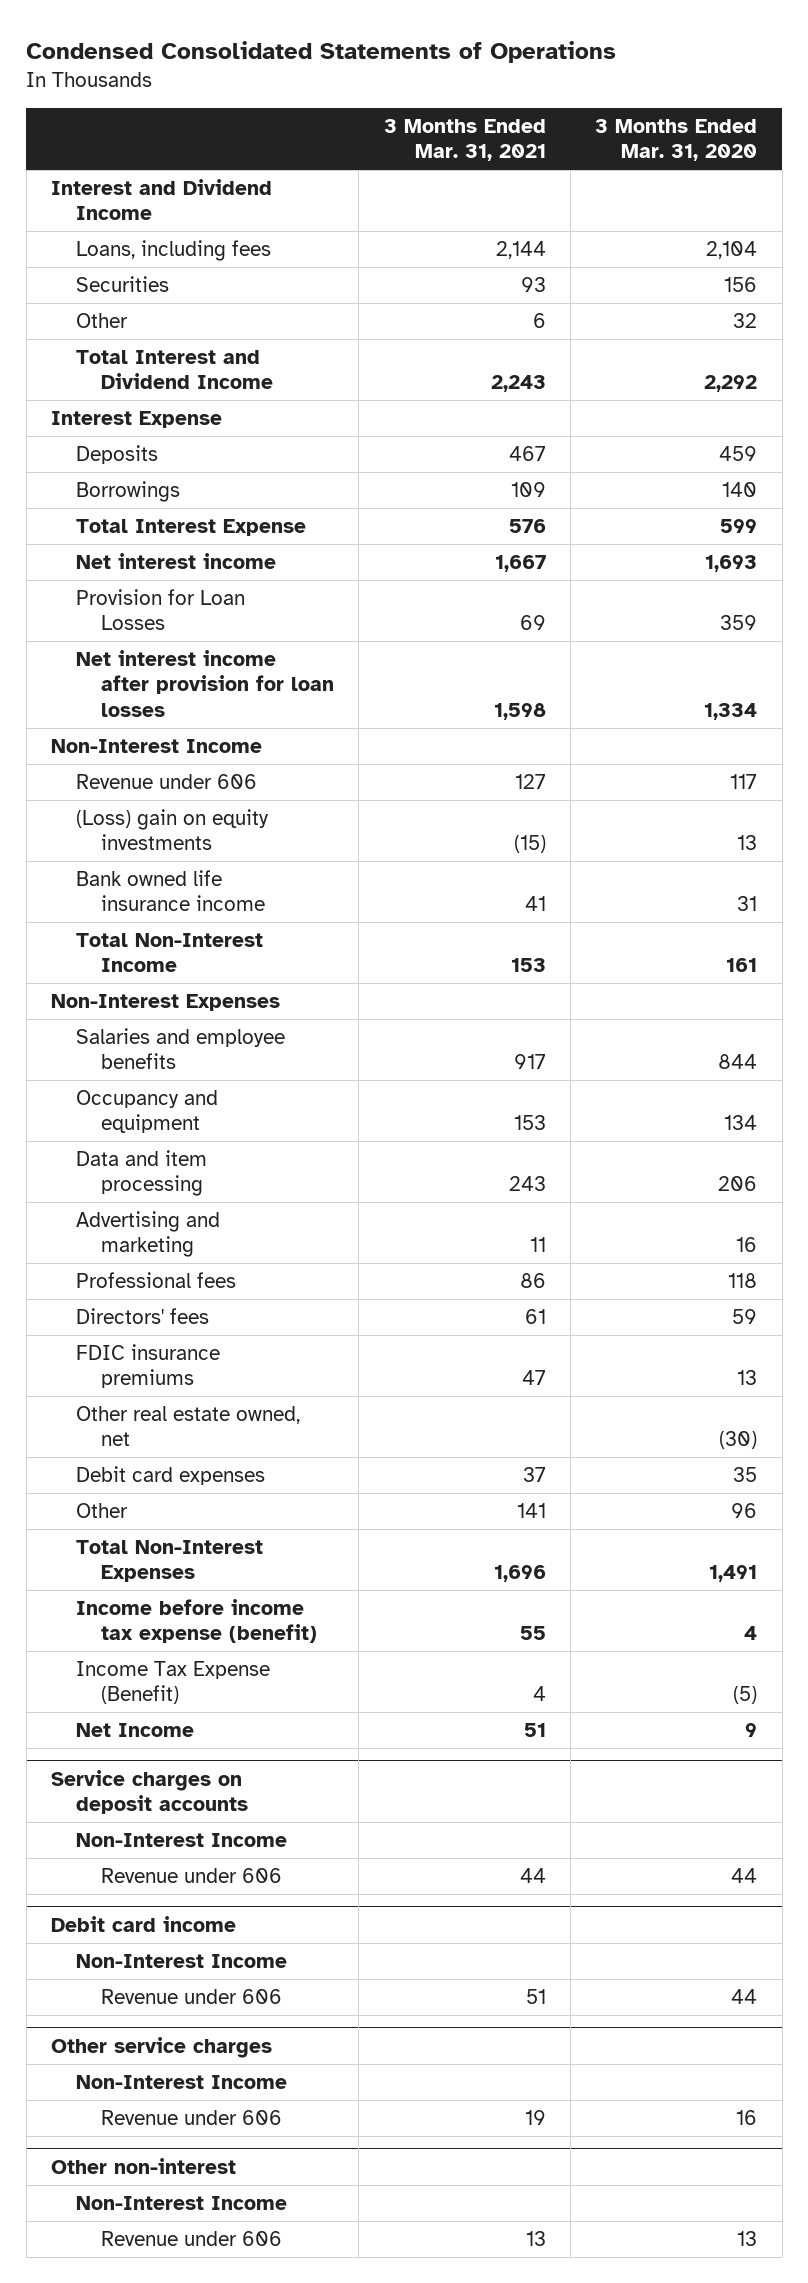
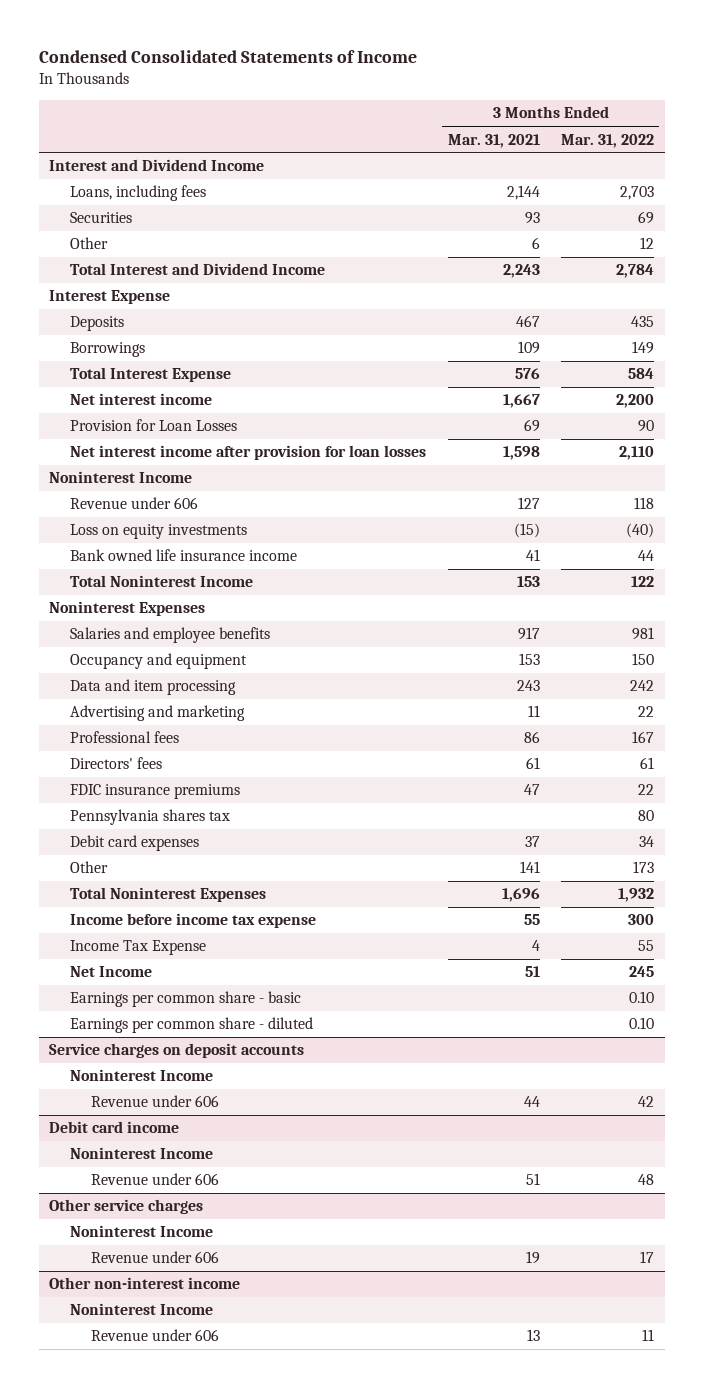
- Condensed Consolidated Statements of Operations
+ Condensed Consolidated Statements of Income
- | 3 Months Ended Mar. 31, 2021 | 3 Months Ended Mar. 31, 2020
+ | 3 Months Ended Mar. 31, 2021 | 3 Months Ended Mar. 31, 2022
- Non-Interest Income
+ Noninterest Income
- (Loss) gain on equity investments | (15) | 13
+ Loss on equity investments | (15) | (40)
- Total Non-Interest Income | 153 | 161
- Non-Interest Expenses
+ Total Noninterest Income | 153 | 122
+ Noninterest Expenses
- Other real estate owned, net | | (30)
+ Pennsylvania shares tax | | 80
- Total Non-Interest Expenses | 1,696 | 1,491
- Income before income tax expense (benefit) | 55 | 4
- Income Tax Expense (Benefit) | 4 | (5)
+ Total Noninterest Expenses | 1,696 | 1,932
+ Income before income tax expense | 55 | 300
+ Income Tax Expense | 4 | 55
+ Earnings per common share - basic | | 0.10
+ Earnings per common share - diluted | | 0.10
@ Service charges on deposit accounts
- Non-Interest Income
+ Noninterest Income
@ Debit card income
- Non-Interest Income
+ Noninterest Income
@ Other service charges
- Non-Interest Income
+ Noninterest Income
- Other non-interest
- Non-Interest Income
+ Other non-interest income
+ Noninterest Income

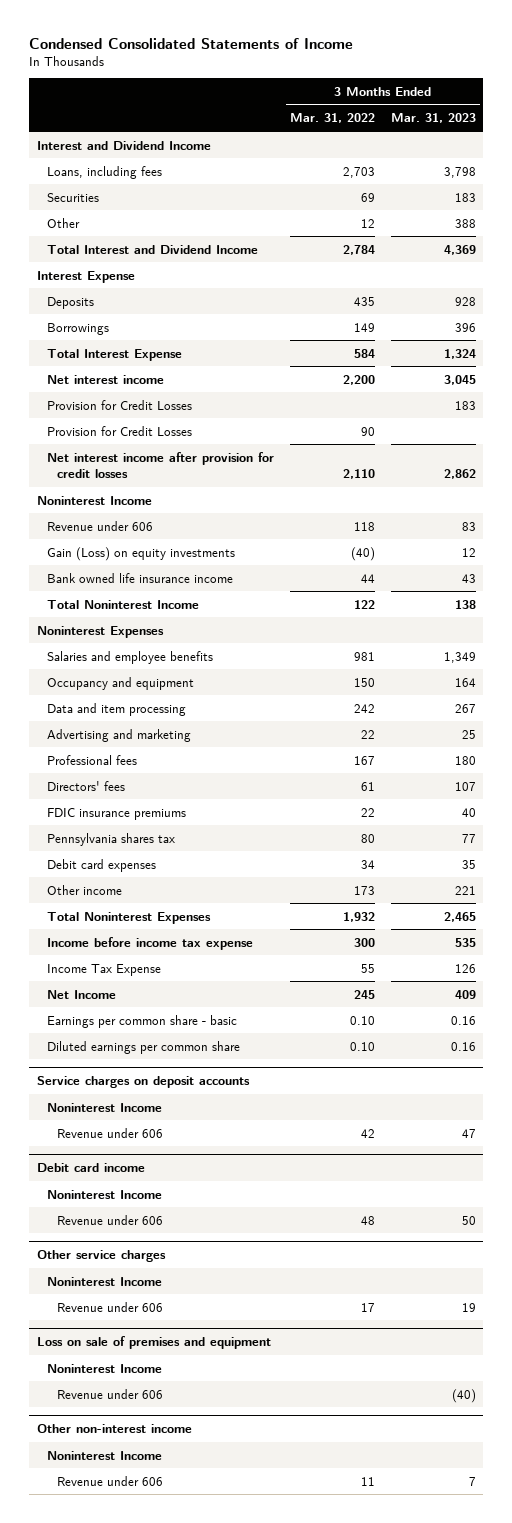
- | 3 Months Ended Mar. 31, 2021 | 3 Months Ended Mar. 31, 2022
+ | 3 Months Ended Mar. 31, 2022 | 3 Months Ended Mar. 31, 2023
- Provision for Loan Losses | 69 | 90
- Net interest income after provision for loan losses | 1,598 | 2,110
+ Provision for Credit Losses | | 183
+ Provision for Credit Losses | 90 |
+ Net interest income after provision for credit losses | 2,110 | 2,862
- Loss on equity investments | (15) | (40)
+ Gain (Loss) on equity investments | (40) | 12
- Other | 141 | 173
+ Other income | 173 | 221
- Earnings per common share - diluted | | 0.10
+ Diluted earnings per common share | 0.10 | 0.16
+ Loss on sale of premises and equipment
+ Noninterest Income
+ Revenue under 606 | | (40)

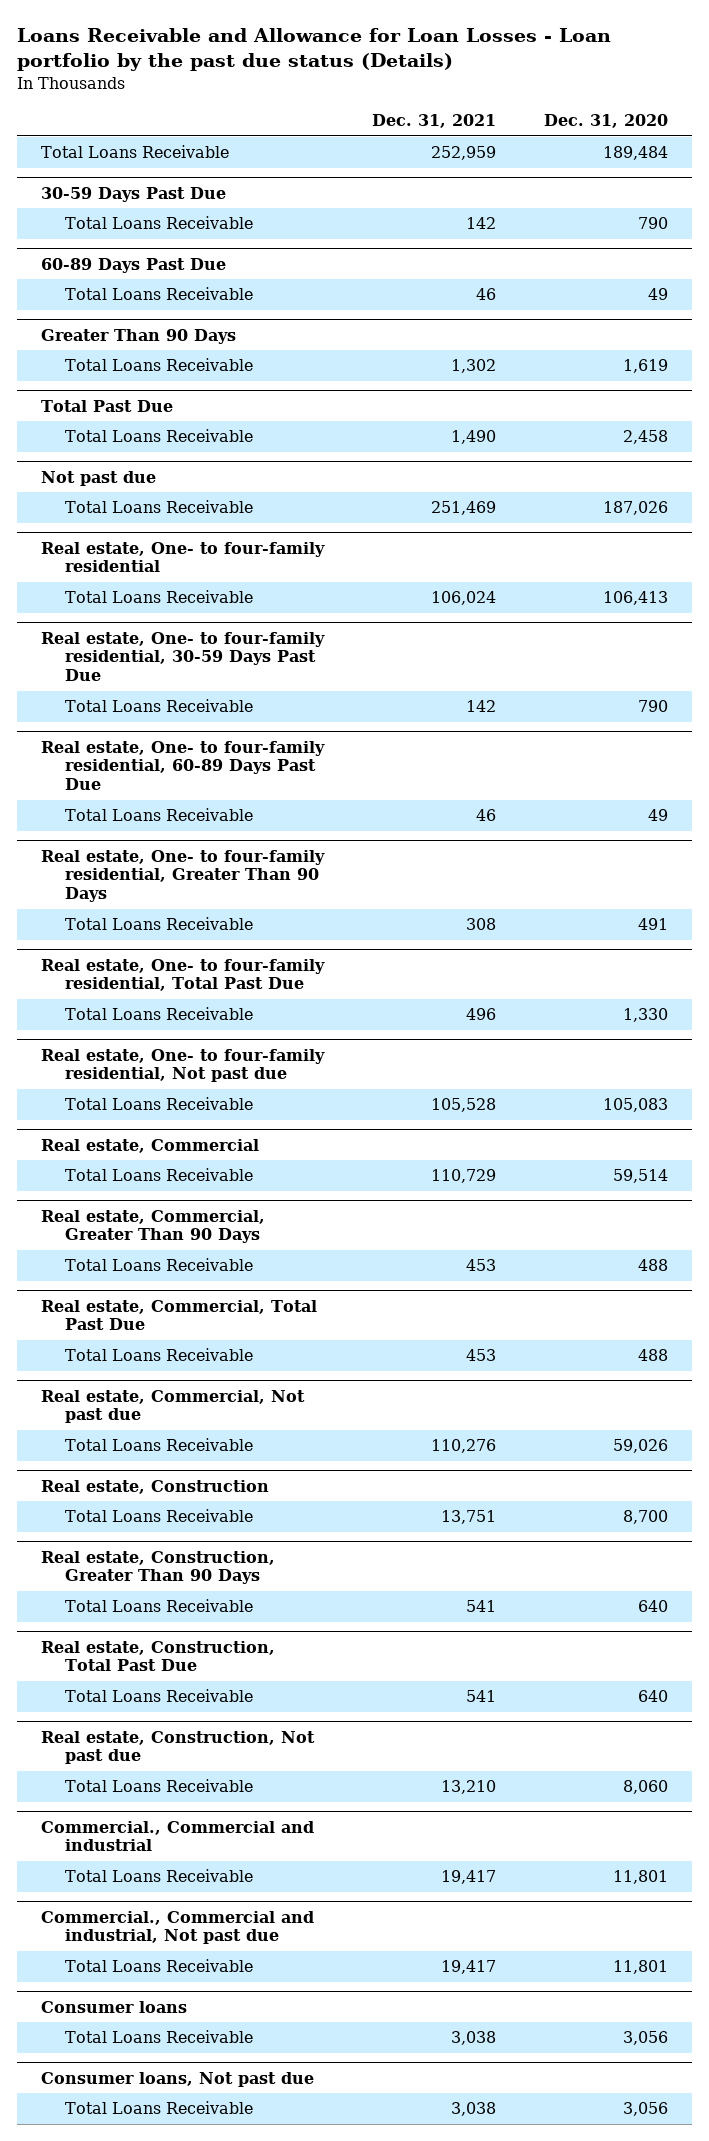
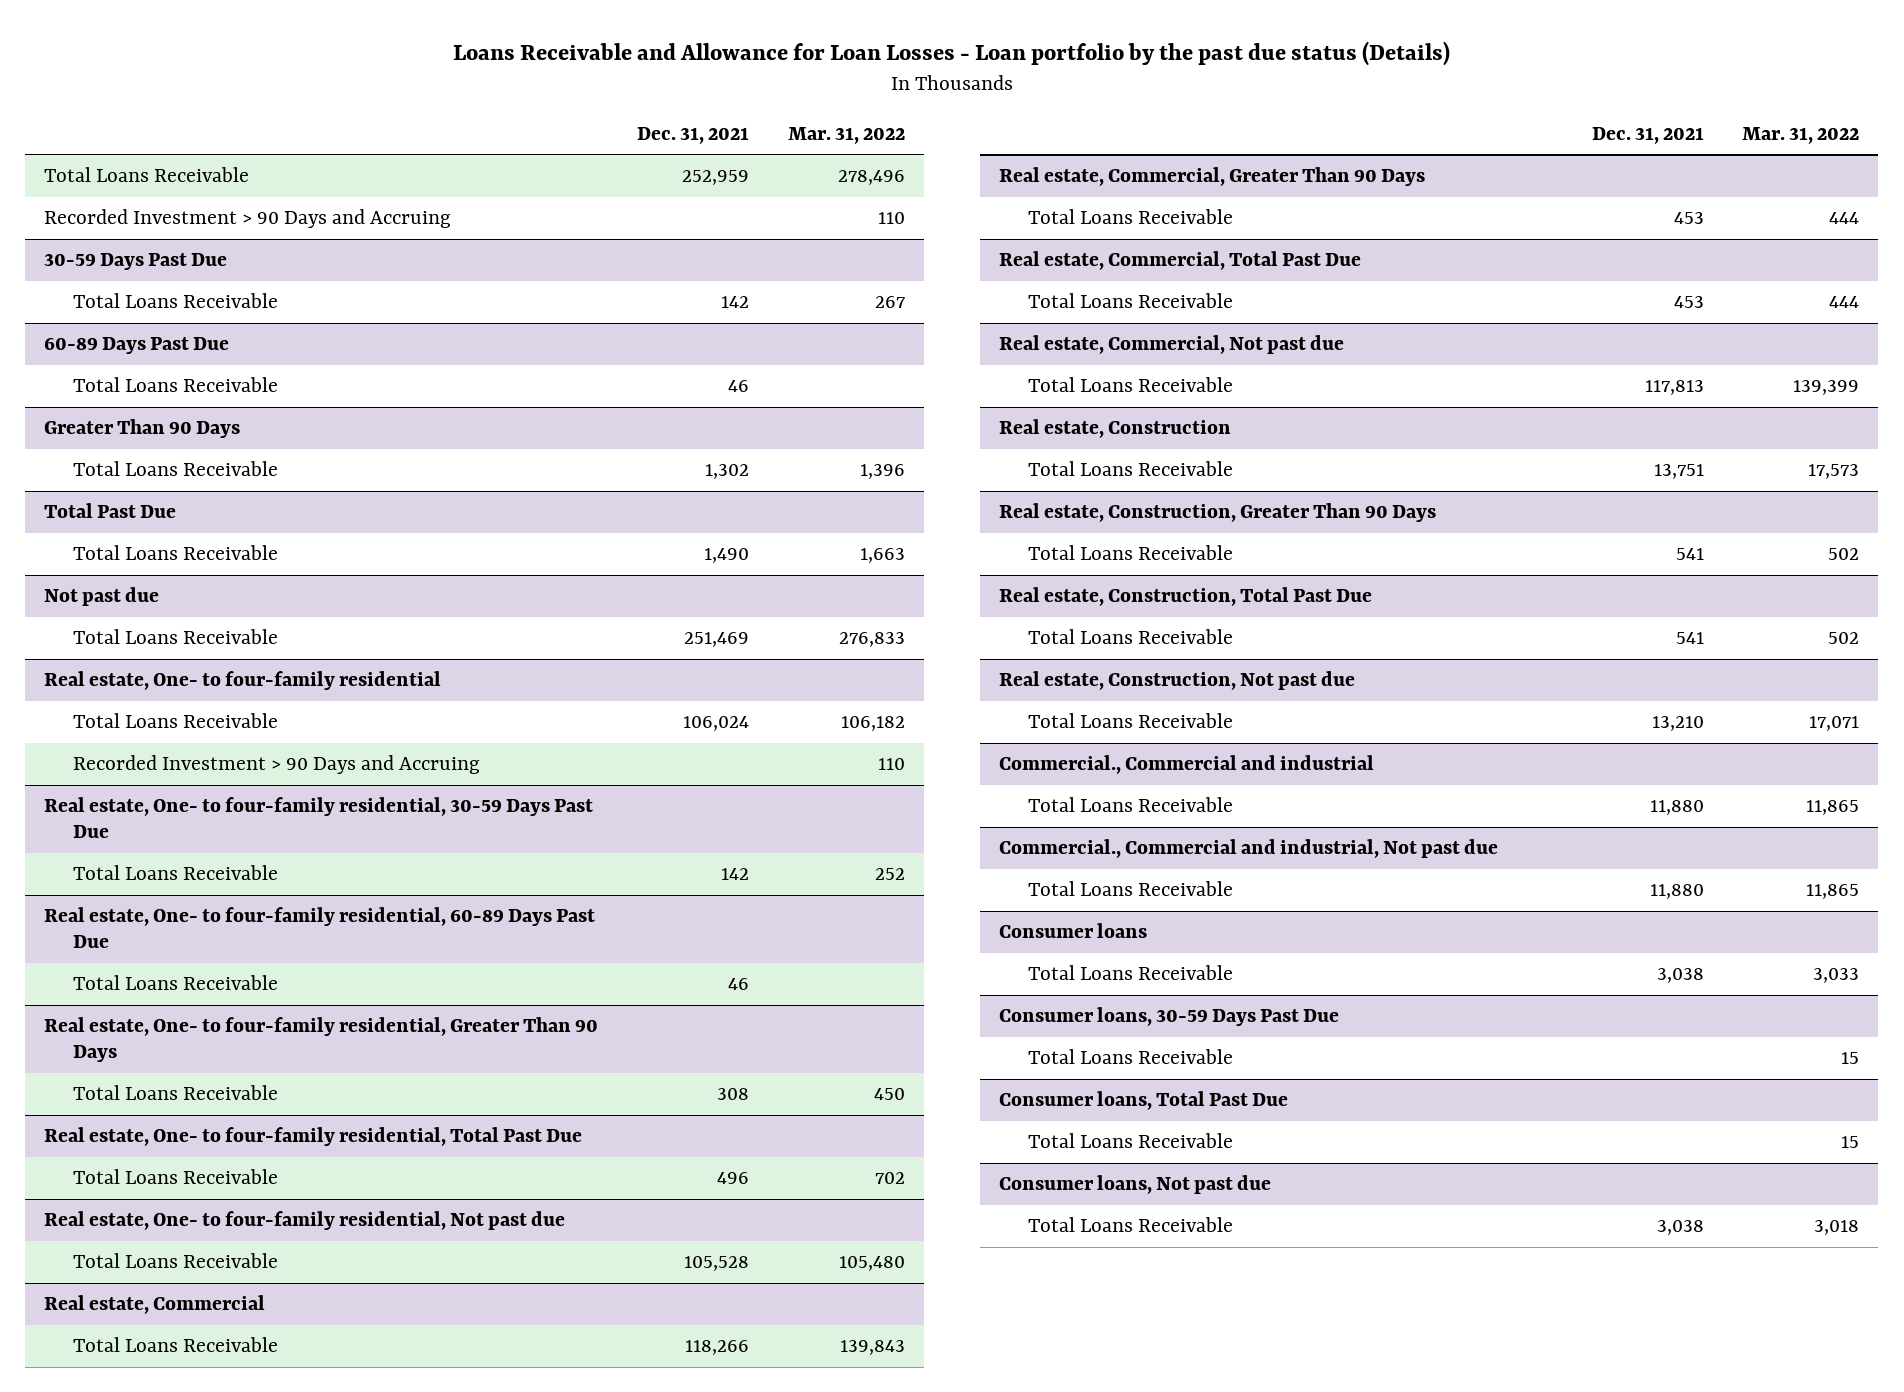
- | Dec. 31, 2021 | Dec. 31, 2020
+ | Dec. 31, 2021 | Mar. 31, 2022
+ Recorded Investment > 90 Days and Accruing | | 110
@ Real estate, One- to four-family residential
+ Recorded Investment > 90 Days and Accruing | | 110
@ Real estate, Commercial
- Total Loans Receivable | 110,729 | 59,514
+ Total Loans Receivable | 118,266 | 139,843
@ Real estate, Commercial, Not past due
- Total Loans Receivable | 110,276 | 59,026
+ Total Loans Receivable | 117,813 | 139,399
@ Commercial., Commercial and industrial
- Total Loans Receivable | 19,417 | 11,801
+ Total Loans Receivable | 11,880 | 11,865
@ Commercial., Commercial and industrial, Not past due
- Total Loans Receivable | 19,417 | 11,801
+ Total Loans Receivable | 11,880 | 11,865
+ Consumer loans, 30-59 Days Past Due
+ Total Loans Receivable | | 15
+ Consumer loans, Total Past Due
+ Total Loans Receivable | | 15

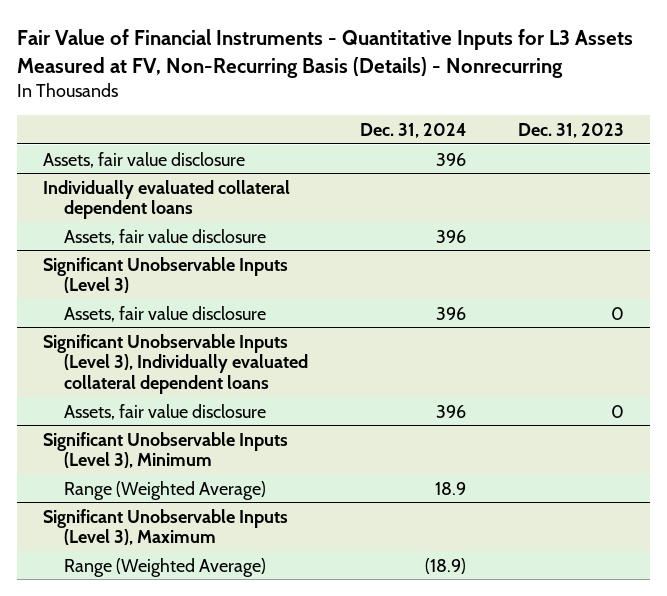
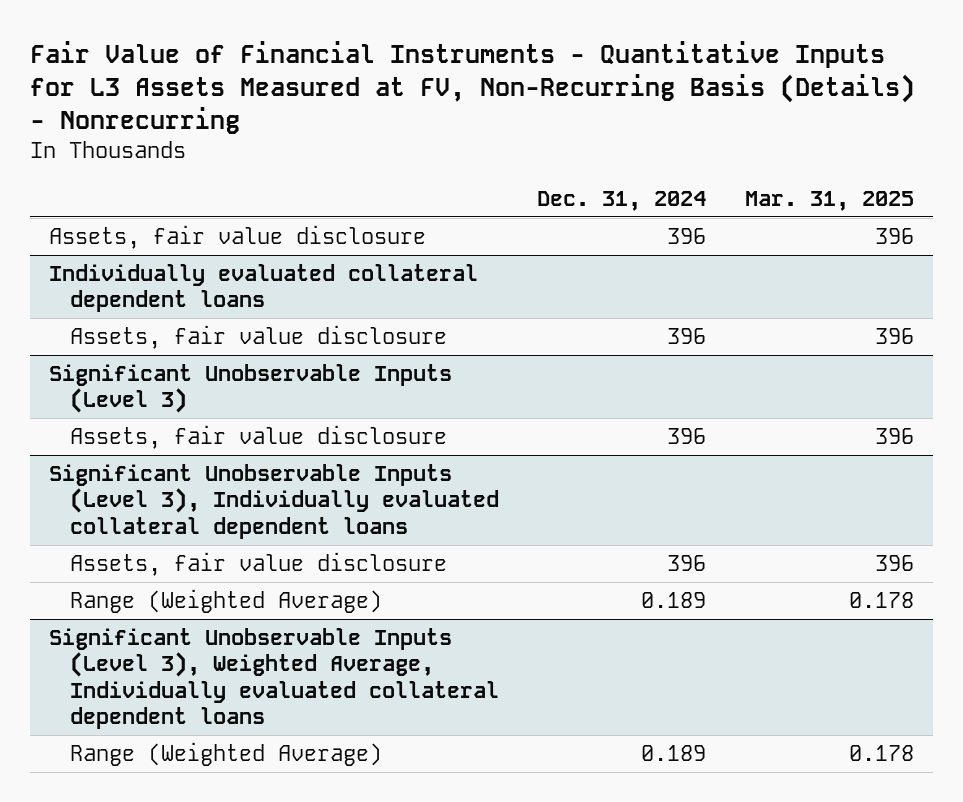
- | Dec. 31, 2024 | Dec. 31, 2023
+ | Dec. 31, 2024 | Mar. 31, 2025
- Significant Unobservable Inputs (Level 3), Minimum
- Range (Weighted Average) | 18.9 |
- Significant Unobservable Inputs (Level 3), Maximum
- Range (Weighted Average) | (18.9) |
@ Significant Unobservable Inputs (Level 3), Individually evaluated collateral dependent loans
+ Range (Weighted Average) | 0.189 | 0.178
+ Significant Unobservable Inputs (Level 3), Weighted Average, Individually evaluated collateral dependent loans
+ Range (Weighted Average) | 0.189 | 0.178

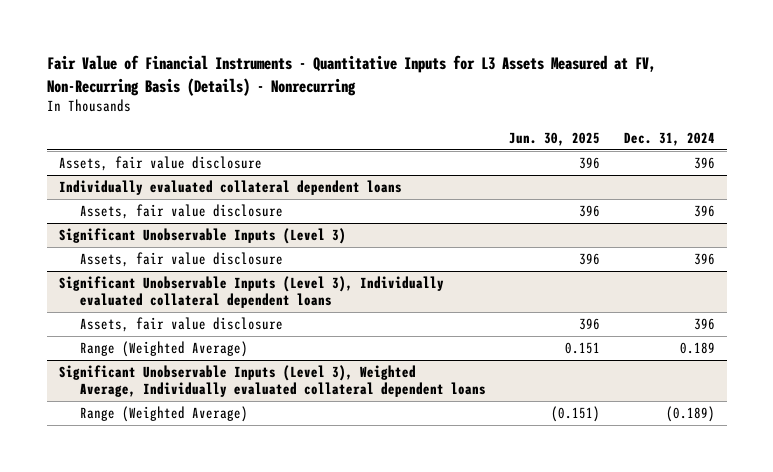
- | Dec. 31, 2024 | Mar. 31, 2025
+ | Jun. 30, 2025 | Dec. 31, 2024
@ Significant Unobservable Inputs (Level 3), Weighted Average, Individually evaluated collateral dependent loans
- Range (Weighted Average) | 0.189 | 0.178
+ Range (Weighted Average) | (0.151) | (0.189)

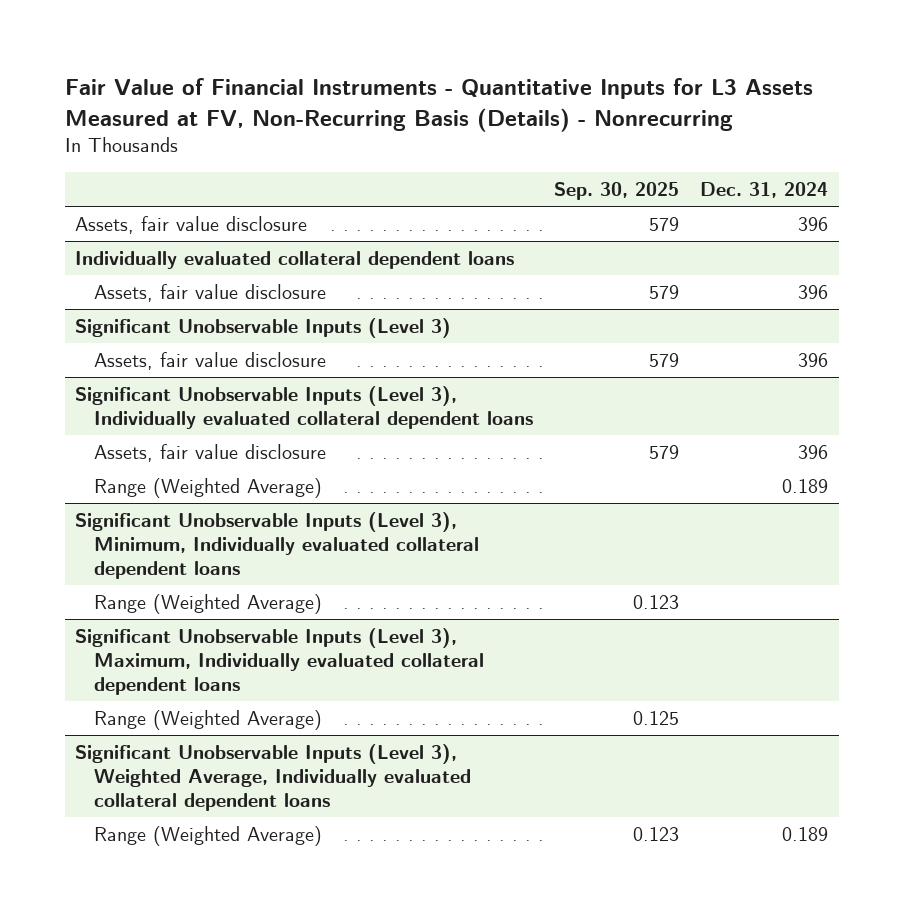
- | Jun. 30, 2025 | Dec. 31, 2024
+ | Sep. 30, 2025 | Dec. 31, 2024
+ Significant Unobservable Inputs (Level 3), Minimum, Individually evaluated collateral dependent loans
+ Range (Weighted Average) | 0.123 |
+ Significant Unobservable Inputs (Level 3), Maximum, Individually evaluated collateral dependent loans
+ Range (Weighted Average) | 0.125 |
@ Significant Unobservable Inputs (Level 3), Weighted Average, Individually evaluated collateral dependent loans
- Range (Weighted Average) | (0.151) | (0.189)
+ Range (Weighted Average) | 0.123 | 0.189

